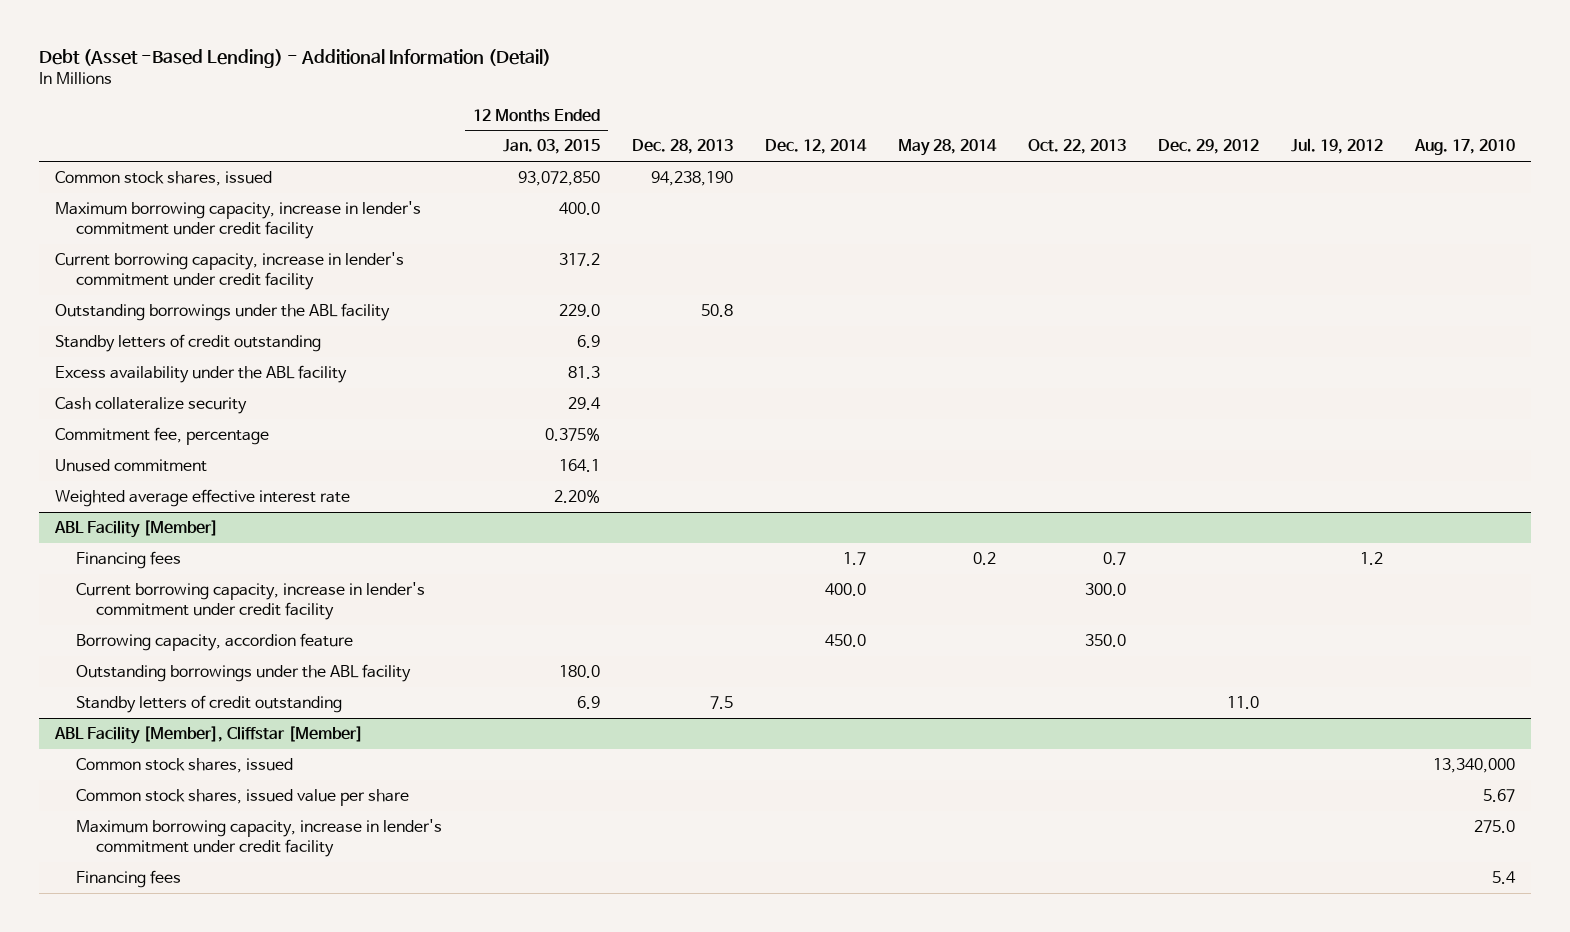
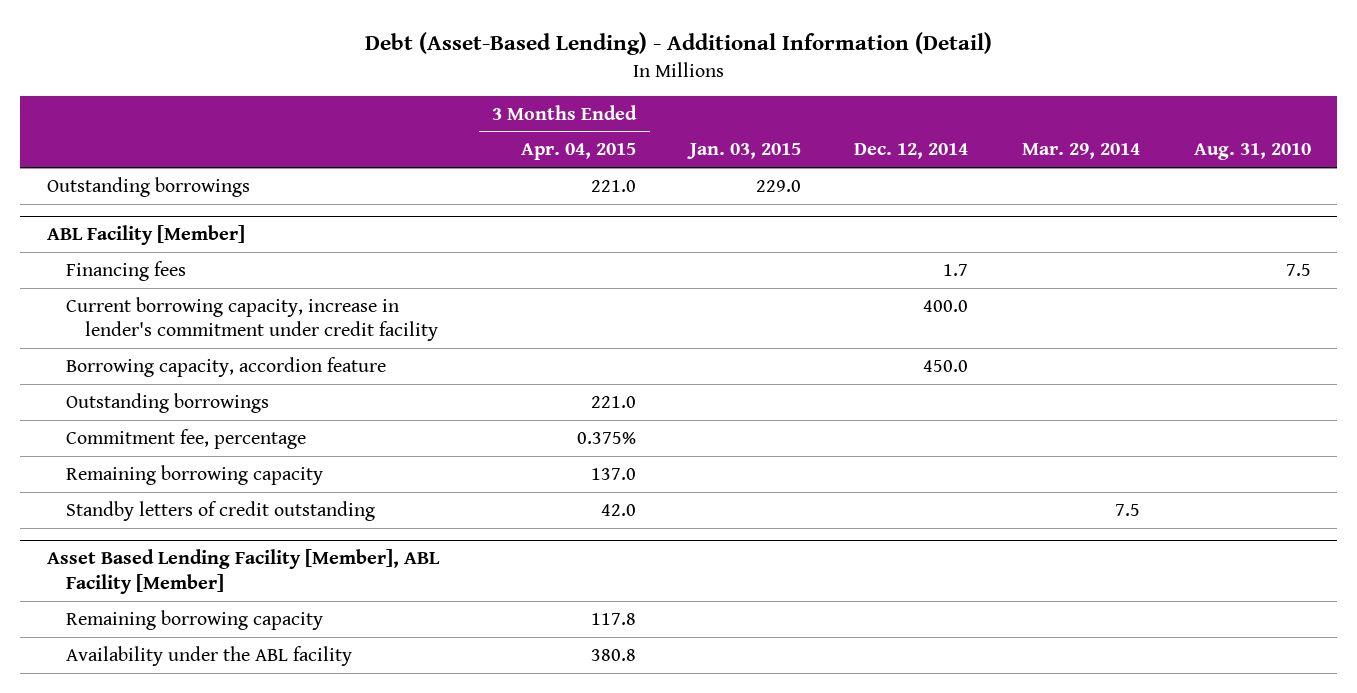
- Debt (Asset -Based Lending) - Additional Information (Detail)
+ Debt (Asset-Based Lending) - Additional Information (Detail)
- | 12 Months Ended Jan. 03, 2015 | Dec. 28, 2013 | Dec. 12, 2014 | May 28, 2014 | Oct. 22, 2013 | Dec. 29, 2012 | Jul. 19, 2012 | Aug. 17, 2010
+ | 3 Months Ended Apr. 04, 2015 | Jan. 03, 2015 | Dec. 12, 2014 | Mar. 29, 2014 | Aug. 31, 2010
- Common stock shares, issued | 93,072,850 | 94,238,190 | | | | | |
- Maximum borrowing capacity, increase in lender's commitment under credit facility | 400.0 | | | | | | |
- Current borrowing capacity, increase in lender's commitment under credit facility | 317.2 | | | | | | |
- Outstanding borrowings under the ABL facility | 229.0 | 50.8 | | | | | |
- Standby letters of credit outstanding | 6.9 | | | | | | |
- Excess availability under the ABL facility | 81.3 | | | | | | |
- Cash collateralize security | 29.4 | | | | | | |
- Commitment fee, percentage | 0.375% | | | | | | |
- Unused commitment | 164.1 | | | | | | |
- Weighted average effective interest rate | 2.20% | | | | | | |
+ Outstanding borrowings | 221.0 | 229.0 | | |
@ ABL Facility [Member]
- Outstanding borrowings under the ABL facility | 180.0 | | | | | | |
+ Outstanding borrowings | 221.0 | | | |
+ Commitment fee, percentage | 0.375% | | | |
+ Remaining borrowing capacity | 137.0 | | | |
- ABL Facility [Member], Cliffstar [Member]
- Common stock shares, issued | | | | | | | | 13,340,000
- Common stock shares, issued value per share | | | | | | | | 5.67
- Maximum borrowing capacity, increase in lender's commitment under credit facility | | | | | | | | 275.0
- Financing fees | | | | | | | | 5.4
+ Asset Based Lending Facility [Member], ABL Facility [Member]
+ Remaining borrowing capacity | 117.8 | | | |
+ Availability under the ABL facility | 380.8 | | | |

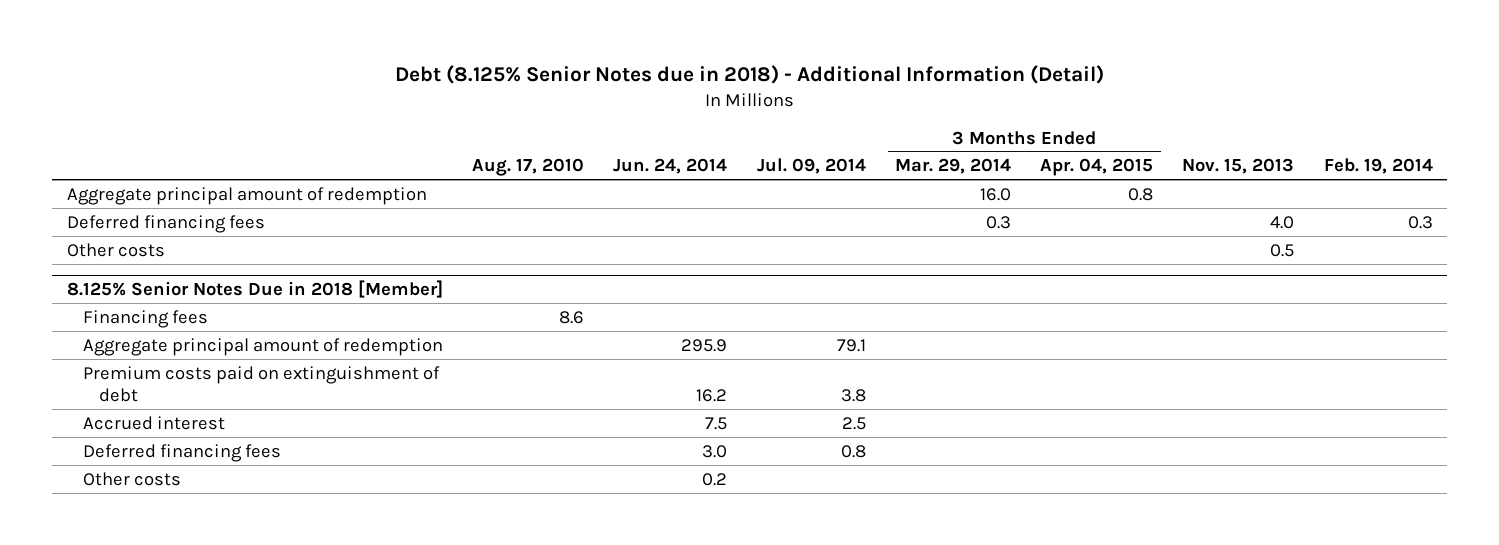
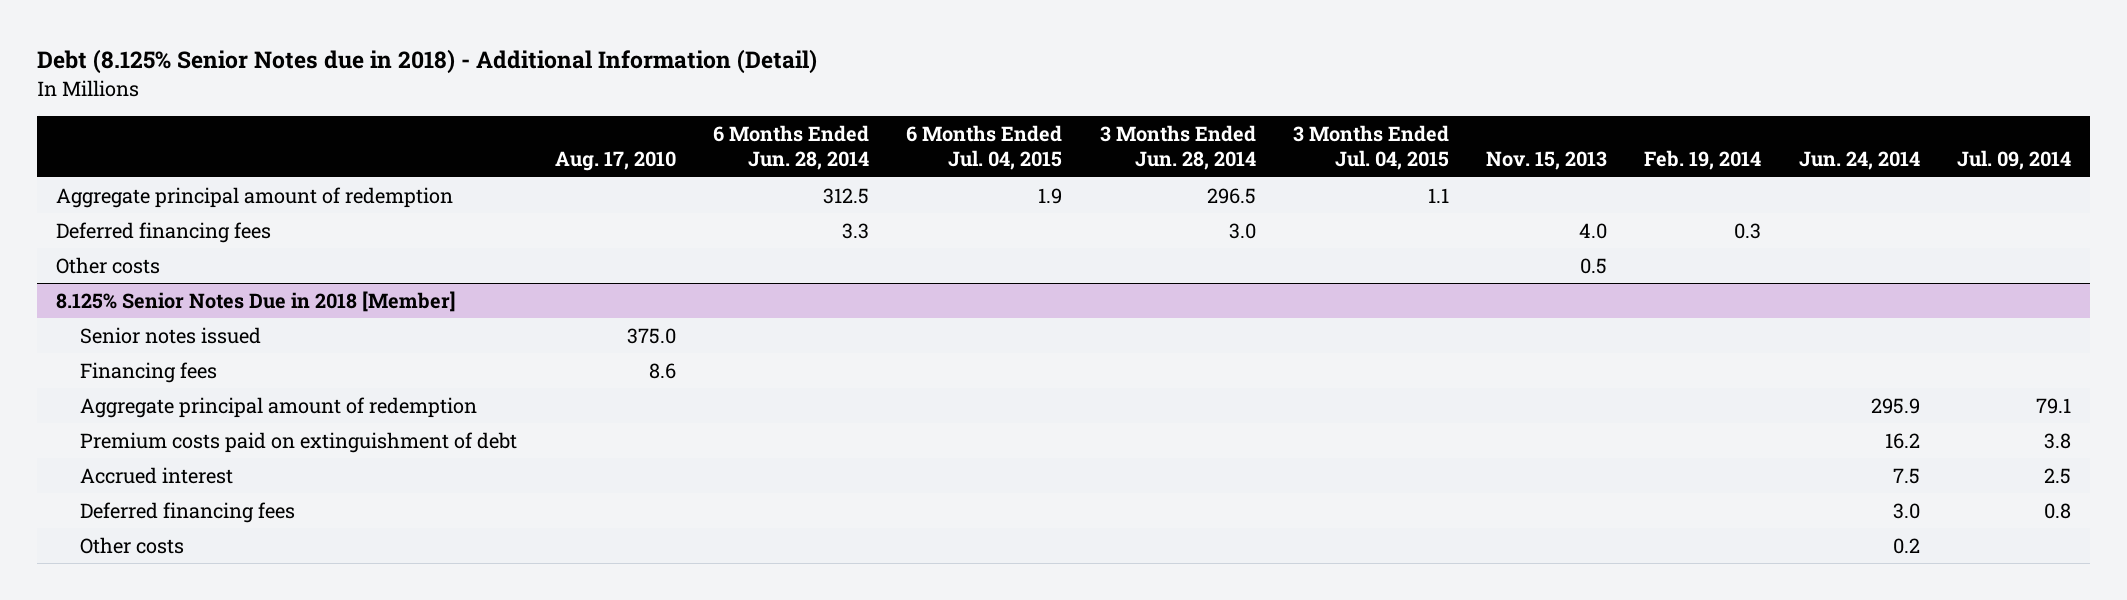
- | Aug. 17, 2010 | Jun. 24, 2014 | Jul. 09, 2014 | 3 Months Ended Mar. 29, 2014 | 3 Months Ended Apr. 04, 2015 | Nov. 15, 2013 | Feb. 19, 2014
+ | Aug. 17, 2010 | 6 Months Ended Jun. 28, 2014 | 6 Months Ended Jul. 04, 2015 | 3 Months Ended Jun. 28, 2014 | 3 Months Ended Jul. 04, 2015 | Nov. 15, 2013 | Feb. 19, 2014 | Jun. 24, 2014 | Jul. 09, 2014
@ 8.125% Senior Notes Due in 2018 [Member]
+ Senior notes issued | 375.0 | | | | | | | |

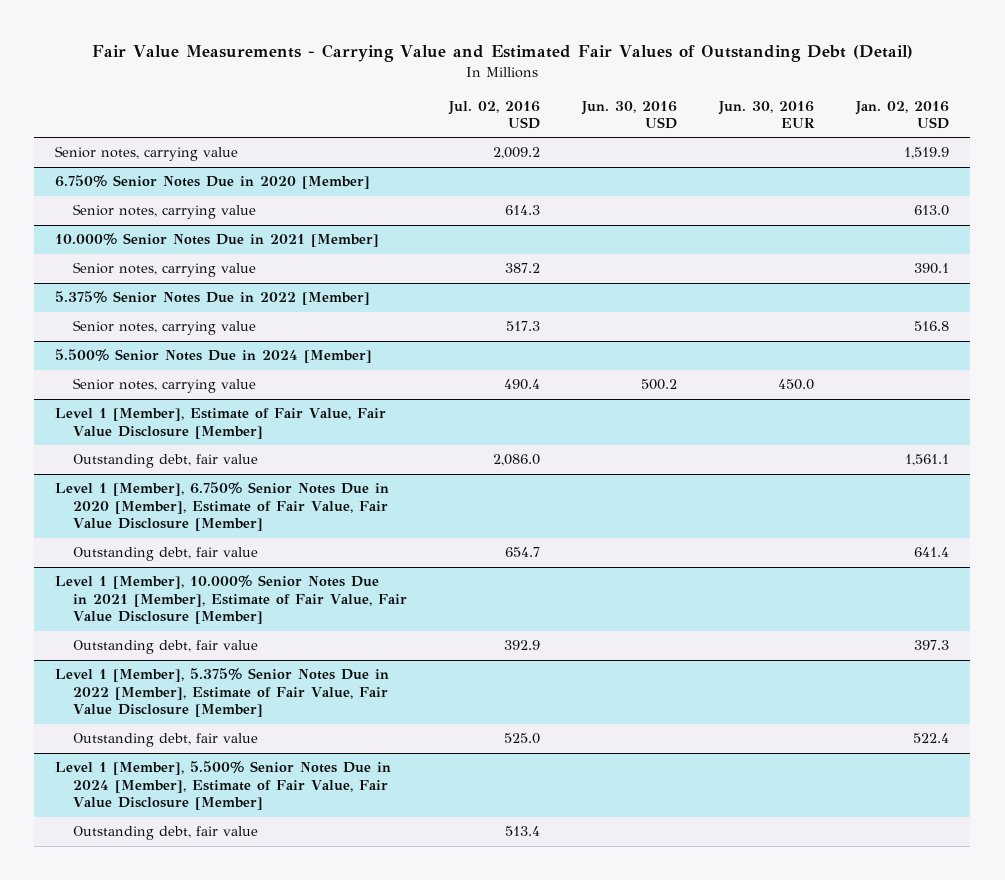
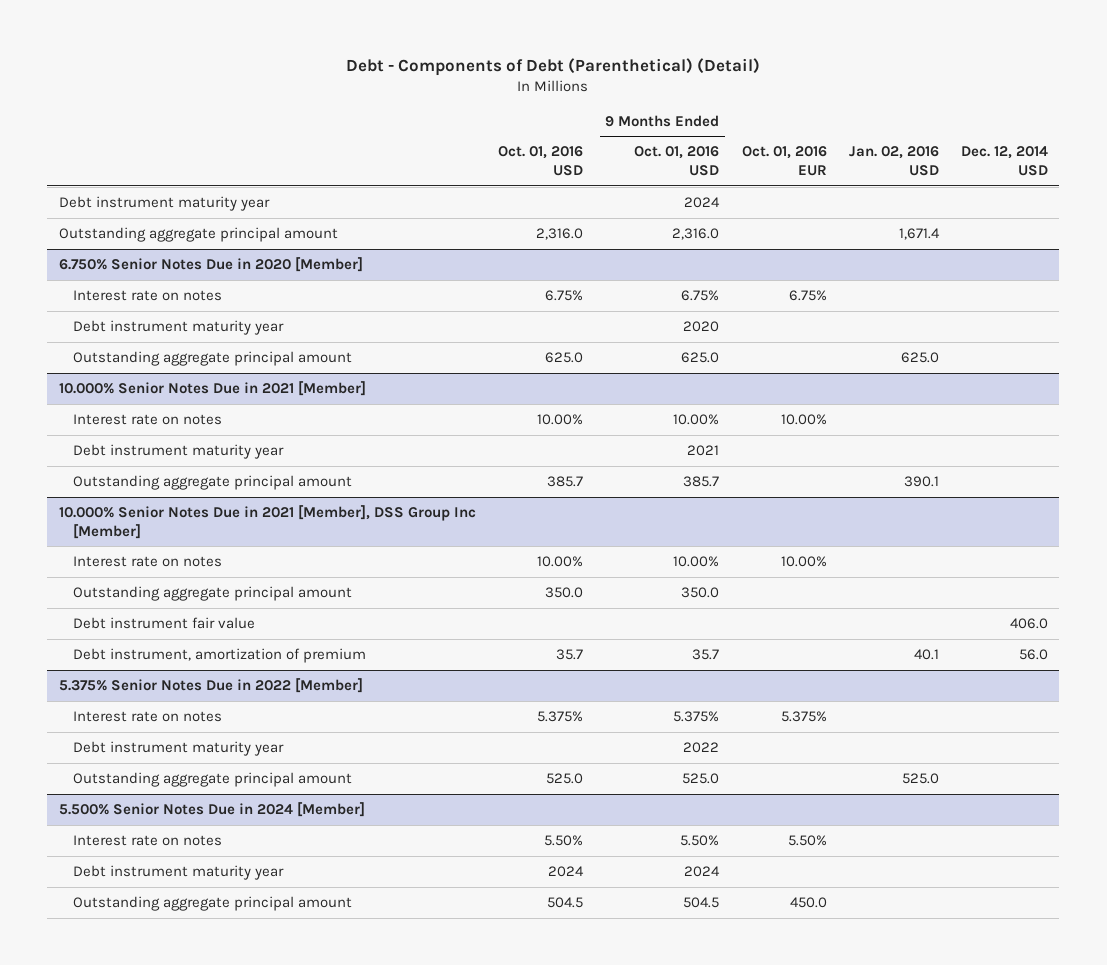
- Fair Value Measurements - Carrying Value and Estimated Fair Values of Outstanding Debt (Detail)
+ Debt - Components of Debt (Parenthetical) (Detail)
- | Jul. 02, 2016 USD | Jun. 30, 2016 USD | Jun. 30, 2016 EUR | Jan. 02, 2016 USD
+ | Oct. 01, 2016 USD | 9 Months Ended Oct. 01, 2016 USD | Oct. 01, 2016 EUR | Jan. 02, 2016 USD | Dec. 12, 2014 USD
- Senior notes, carrying value | 2,009.2 | | | 1,519.9
+ Debt instrument maturity year | | 2024 | | |
+ Outstanding aggregate principal amount | 2,316.0 | 2,316.0 | | 1,671.4 |
@ 6.750% Senior Notes Due in 2020 [Member]
- Senior notes, carrying value | 614.3 | | | 613.0
+ Interest rate on notes | 6.75% | 6.75% | 6.75% | |
+ Debt instrument maturity year | | 2020 | | |
+ Outstanding aggregate principal amount | 625.0 | 625.0 | | 625.0 |
@ 10.000% Senior Notes Due in 2021 [Member]
- Senior notes, carrying value | 387.2 | | | 390.1
+ Interest rate on notes | 10.00% | 10.00% | 10.00% | |
+ Debt instrument maturity year | | 2021 | | |
+ Outstanding aggregate principal amount | 385.7 | 385.7 | | 390.1 |
+ 10.000% Senior Notes Due in 2021 [Member], DSS Group Inc [Member]
+ Interest rate on notes | 10.00% | 10.00% | 10.00% | |
+ Outstanding aggregate principal amount | 350.0 | 350.0 | | |
+ Debt instrument fair value | | | | | 406.0
+ Debt instrument, amortization of premium | 35.7 | 35.7 | | 40.1 | 56.0
@ 5.375% Senior Notes Due in 2022 [Member]
- Senior notes, carrying value | 517.3 | | | 516.8
+ Interest rate on notes | 5.375% | 5.375% | 5.375% | |
+ Debt instrument maturity year | | 2022 | | |
+ Outstanding aggregate principal amount | 525.0 | 525.0 | | 525.0 |
@ 5.500% Senior Notes Due in 2024 [Member]
- Senior notes, carrying value | 490.4 | 500.2 | 450.0 |
- Level 1 [Member], Estimate of Fair Value, Fair Value Disclosure [Member]
- Outstanding debt, fair value | 2,086.0 | | | 1,561.1
- Level 1 [Member], 6.750% Senior Notes Due in 2020 [Member], Estimate of Fair Value, Fair Value Disclosure [Member]
- Outstanding debt, fair value | 654.7 | | | 641.4
- Level 1 [Member], 10.000% Senior Notes Due in 2021 [Member], Estimate of Fair Value, Fair Value Disclosure [Member]
- Outstanding debt, fair value | 392.9 | | | 397.3
- Level 1 [Member], 5.375% Senior Notes Due in 2022 [Member], Estimate of Fair Value, Fair Value Disclosure [Member]
- Outstanding debt, fair value | 525.0 | | | 522.4
- Level 1 [Member], 5.500% Senior Notes Due in 2024 [Member], Estimate of Fair Value, Fair Value Disclosure [Member]
- Outstanding debt, fair value | 513.4 | | |
@ 5.500% Senior Notes Due in 2024 [Member]
+ Interest rate on notes | 5.50% | 5.50% | 5.50% | |
+ Debt instrument maturity year | 2024 | 2024 | | |
+ Outstanding aggregate principal amount | 504.5 | 504.5 | 450.0 | |

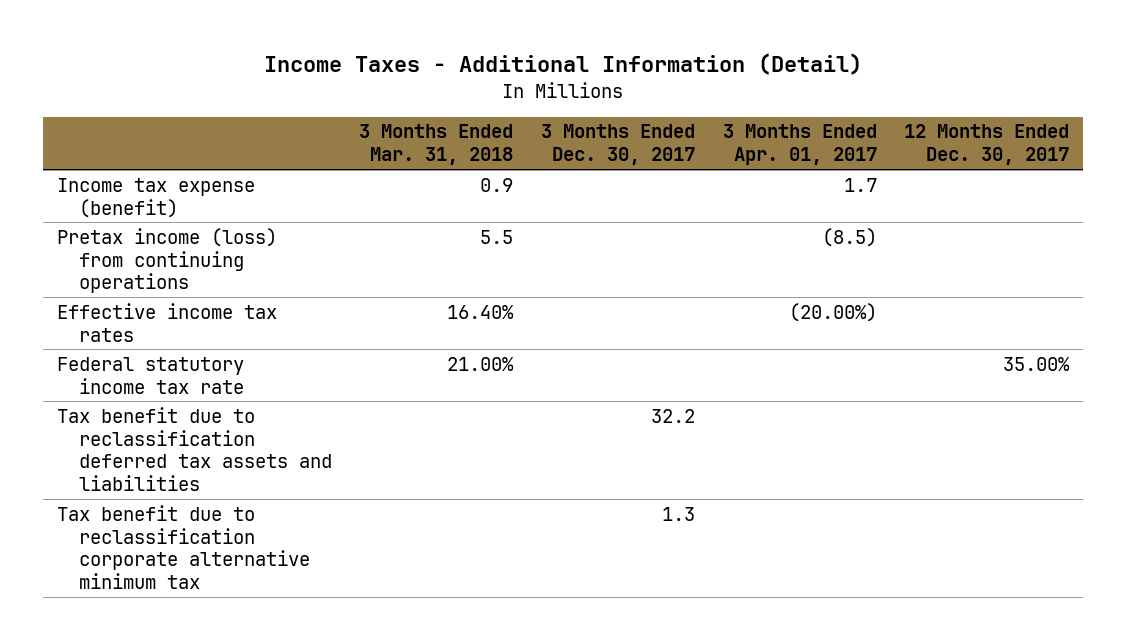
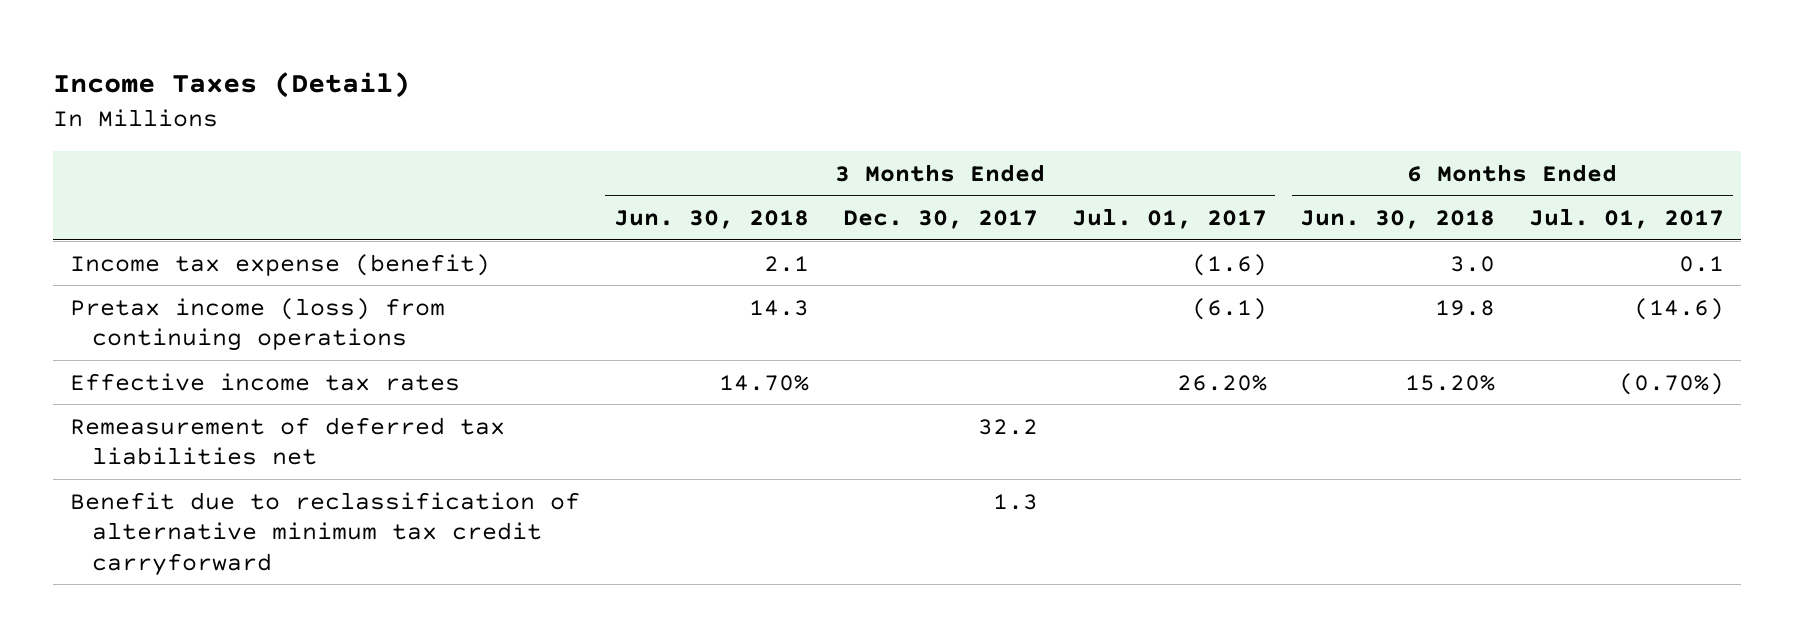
- Income Taxes - Additional Information (Detail)
+ Income Taxes (Detail)
- | 3 Months Ended Mar. 31, 2018 | 3 Months Ended Dec. 30, 2017 | 3 Months Ended Apr. 01, 2017 | 12 Months Ended Dec. 30, 2017
+ | 3 Months Ended Jun. 30, 2018 | 3 Months Ended Dec. 30, 2017 | 3 Months Ended Jul. 01, 2017 | 6 Months Ended Jun. 30, 2018 | 6 Months Ended Jul. 01, 2017
- Federal statutory income tax rate | 21.00% | | | 35.00%
- Tax benefit due to reclassification deferred tax assets and liabilities | | 32.2 | |
- Tax benefit due to reclassification corporate alternative minimum tax | | 1.3 | |
+ Remeasurement of deferred tax liabilities net | | 32.2 | | |
+ Benefit due to reclassification of alternative minimum tax credit carryforward | | 1.3 | | |

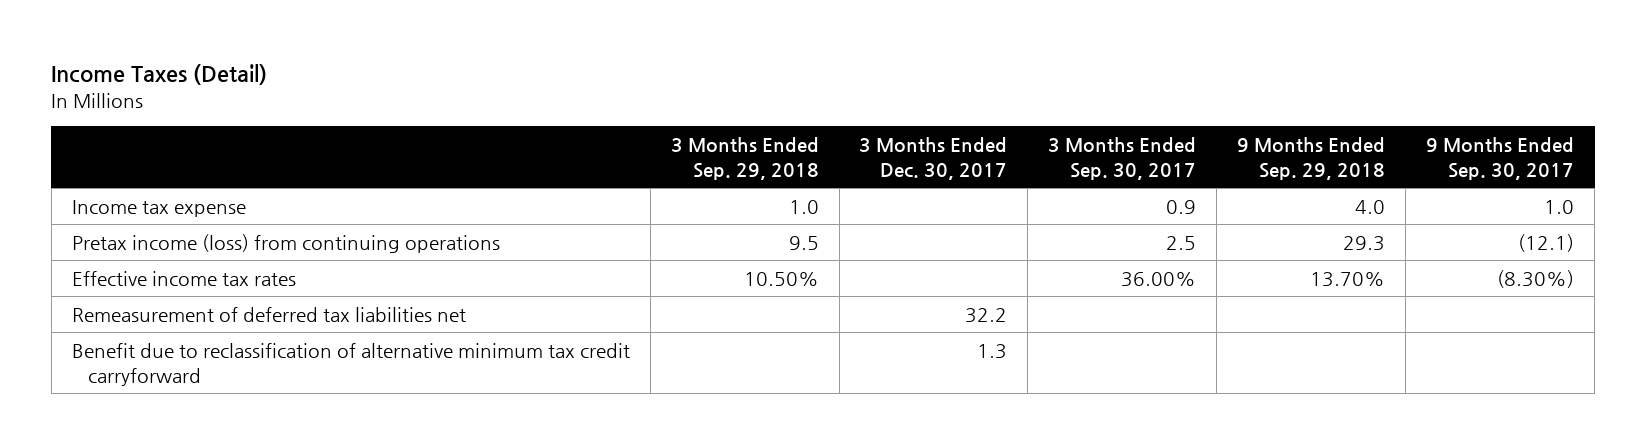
- | 3 Months Ended Jun. 30, 2018 | 3 Months Ended Dec. 30, 2017 | 3 Months Ended Jul. 01, 2017 | 6 Months Ended Jun. 30, 2018 | 6 Months Ended Jul. 01, 2017
+ | 3 Months Ended Sep. 29, 2018 | 3 Months Ended Dec. 30, 2017 | 3 Months Ended Sep. 30, 2017 | 9 Months Ended Sep. 29, 2018 | 9 Months Ended Sep. 30, 2017
- Income tax expense (benefit) | 2.1 | | (1.6) | 3.0 | 0.1
+ Income tax expense | 1.0 | | 0.9 | 4.0 | 1.0

